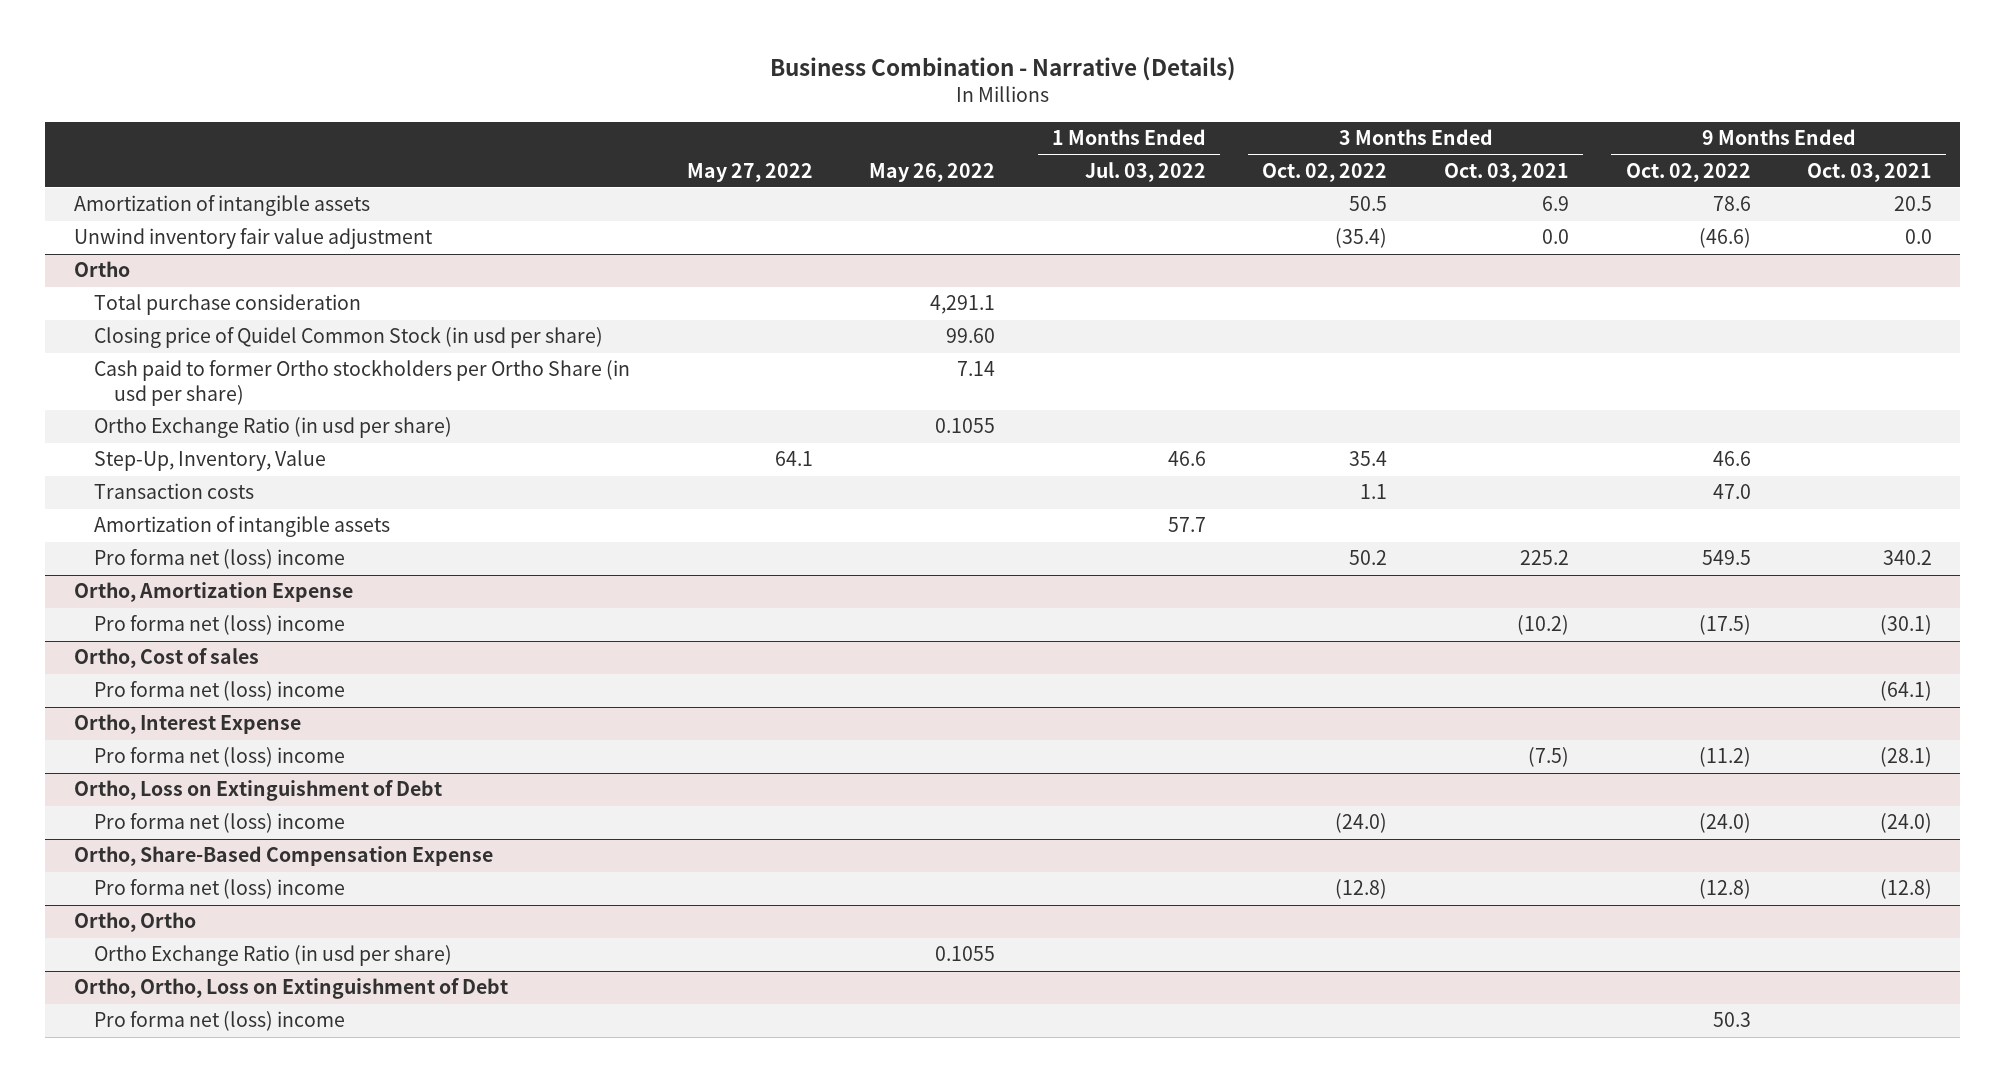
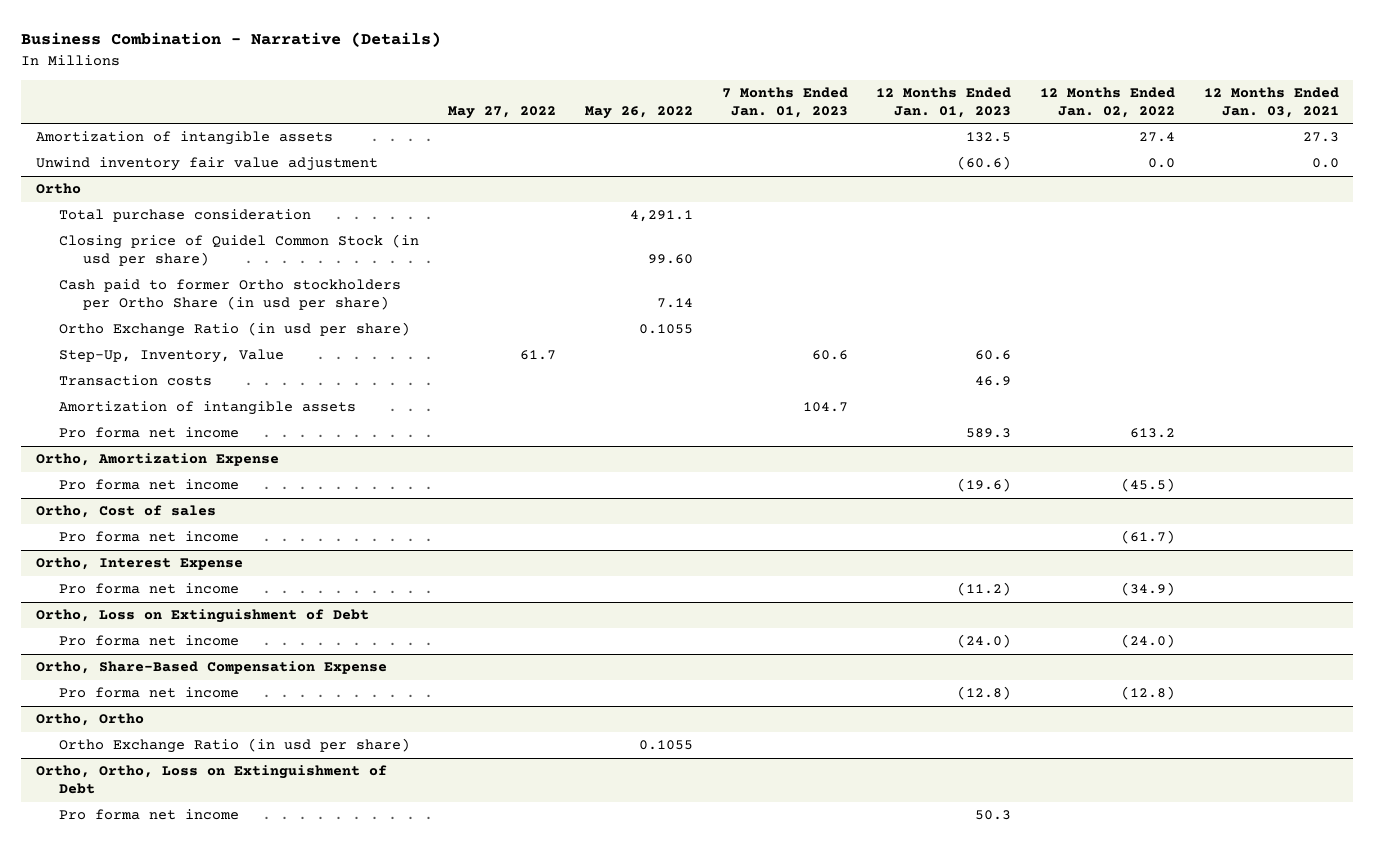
- | May 27, 2022 | May 26, 2022 | 1 Months Ended Jul. 03, 2022 | 3 Months Ended Oct. 02, 2022 | 3 Months Ended Oct. 03, 2021 | 9 Months Ended Oct. 02, 2022 | 9 Months Ended Oct. 03, 2021
+ | May 27, 2022 | May 26, 2022 | 7 Months Ended Jan. 01, 2023 | 12 Months Ended Jan. 01, 2023 | 12 Months Ended Jan. 02, 2022 | 12 Months Ended Jan. 03, 2021
@ Ortho
- Step-Up, Inventory, Value | 64.1 | | 46.6 | 35.4 | | 46.6 |
+ Step-Up, Inventory, Value | 61.7 | | 60.6 | 60.6 | |
- Pro forma net (loss) income | | | | 50.2 | 225.2 | 549.5 | 340.2
+ Pro forma net income | | | | 589.3 | 613.2 |
@ Ortho, Amortization Expense
- Pro forma net (loss) income | | | | | (10.2) | (17.5) | (30.1)
+ Pro forma net income | | | | (19.6) | (45.5) |
@ Ortho, Cost of sales
- Pro forma net (loss) income | | | | | | | (64.1)
+ Pro forma net income | | | | | (61.7) |
@ Ortho, Interest Expense
- Pro forma net (loss) income | | | | | (7.5) | (11.2) | (28.1)
+ Pro forma net income | | | | (11.2) | (34.9) |
@ Ortho, Loss on Extinguishment of Debt
- Pro forma net (loss) income | | | | (24.0) | | (24.0) | (24.0)
+ Pro forma net income | | | | (24.0) | (24.0) |
@ Ortho, Share-Based Compensation Expense
- Pro forma net (loss) income | | | | (12.8) | | (12.8) | (12.8)
+ Pro forma net income | | | | (12.8) | (12.8) |
@ Ortho, Ortho, Loss on Extinguishment of Debt
- Pro forma net (loss) income | | | | | | 50.3 |
+ Pro forma net income | | | | 50.3 | |

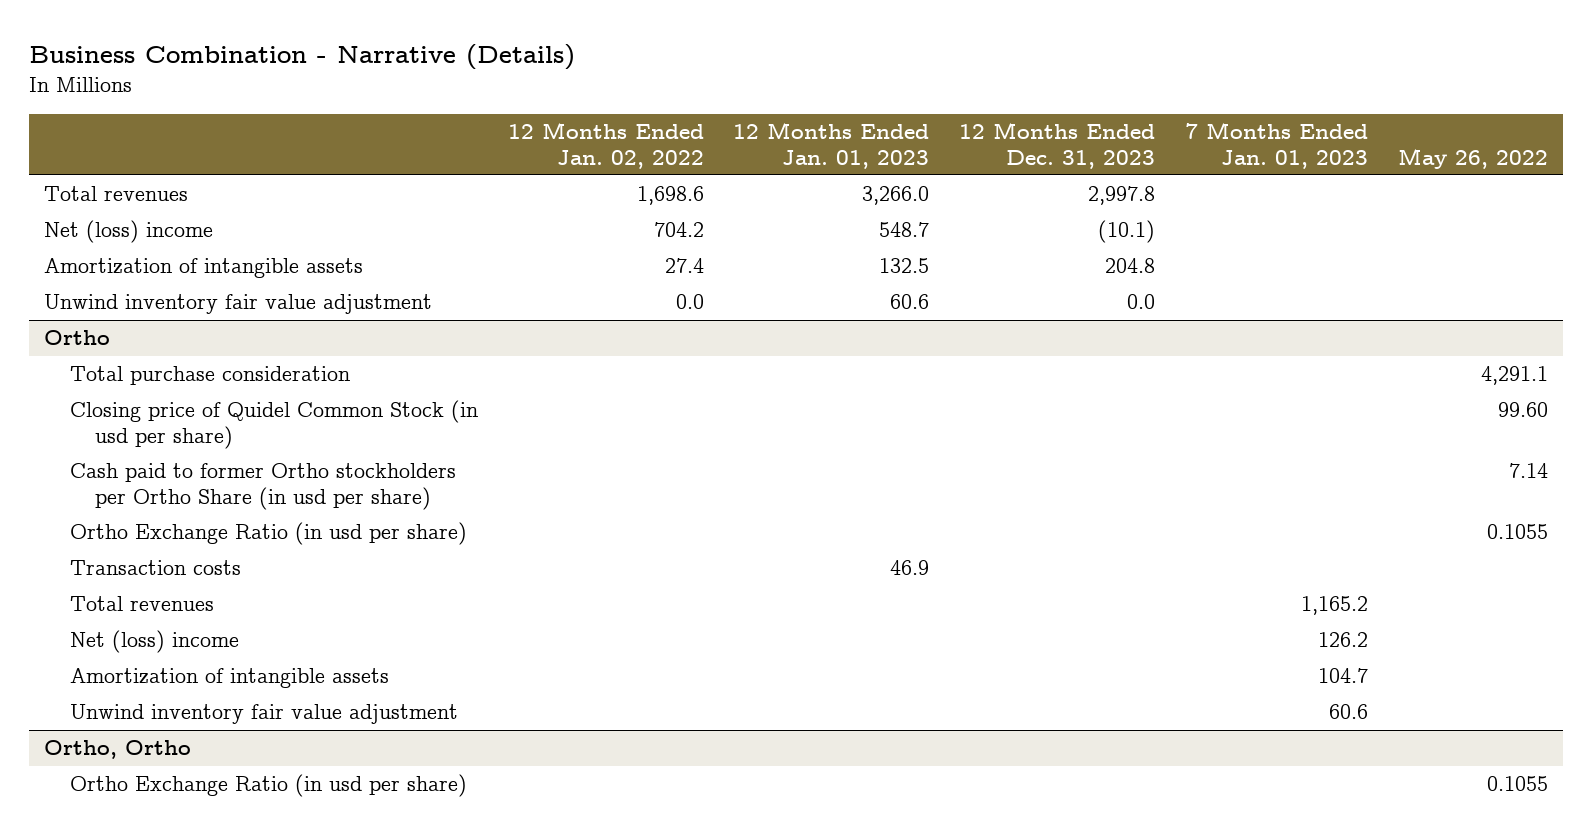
- | May 27, 2022 | May 26, 2022 | 7 Months Ended Jan. 01, 2023 | 12 Months Ended Jan. 01, 2023 | 12 Months Ended Jan. 02, 2022 | 12 Months Ended Jan. 03, 2021
+ | 12 Months Ended Jan. 02, 2022 | 12 Months Ended Jan. 01, 2023 | 12 Months Ended Dec. 31, 2023 | 7 Months Ended Jan. 01, 2023 | May 26, 2022
+ Total revenues | 1,698.6 | 3,266.0 | 2,997.8 | |
+ Net (loss) income | 704.2 | 548.7 | (10.1) | |
- Unwind inventory fair value adjustment | | | | (60.6) | 0.0 | 0.0
+ Unwind inventory fair value adjustment | 0.0 | 60.6 | 0.0 | |
@ Ortho
- Step-Up, Inventory, Value | 61.7 | | 60.6 | 60.6 | |
+ Total revenues | | | | 1,165.2 |
+ Net (loss) income | | | | 126.2 |
- Pro forma net income | | | | 589.3 | 613.2 |
- Ortho, Amortization Expense
- Pro forma net income | | | | (19.6) | (45.5) |
- Ortho, Cost of sales
- Pro forma net income | | | | | (61.7) |
- Ortho, Interest Expense
- Pro forma net income | | | | (11.2) | (34.9) |
- Ortho, Loss on Extinguishment of Debt
- Pro forma net income | | | | (24.0) | (24.0) |
- Ortho, Share-Based Compensation Expense
- Pro forma net income | | | | (12.8) | (12.8) |
@ Ortho
+ Unwind inventory fair value adjustment | | | | 60.6 |
- Ortho, Ortho, Loss on Extinguishment of Debt
- Pro forma net income | | | | 50.3 | |

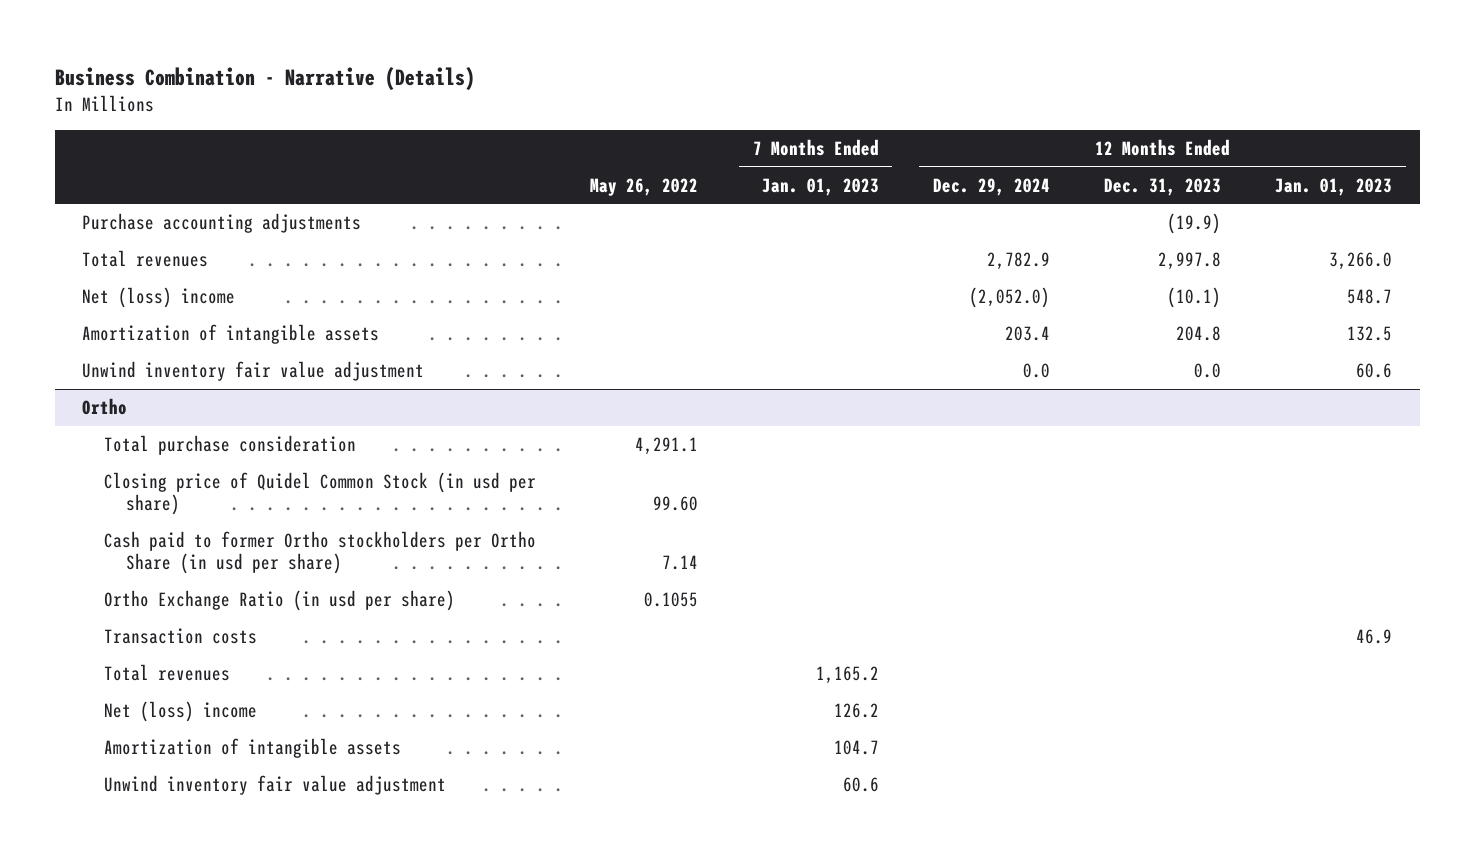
- | 12 Months Ended Jan. 02, 2022 | 12 Months Ended Jan. 01, 2023 | 12 Months Ended Dec. 31, 2023 | 7 Months Ended Jan. 01, 2023 | May 26, 2022
+ | May 26, 2022 | 7 Months Ended Jan. 01, 2023 | 12 Months Ended Dec. 29, 2024 | 12 Months Ended Dec. 31, 2023 | 12 Months Ended Jan. 01, 2023
+ Purchase accounting adjustments | | | | (19.9) |
- Ortho, Ortho
- Ortho Exchange Ratio (in usd per share) | | | | | 0.1055

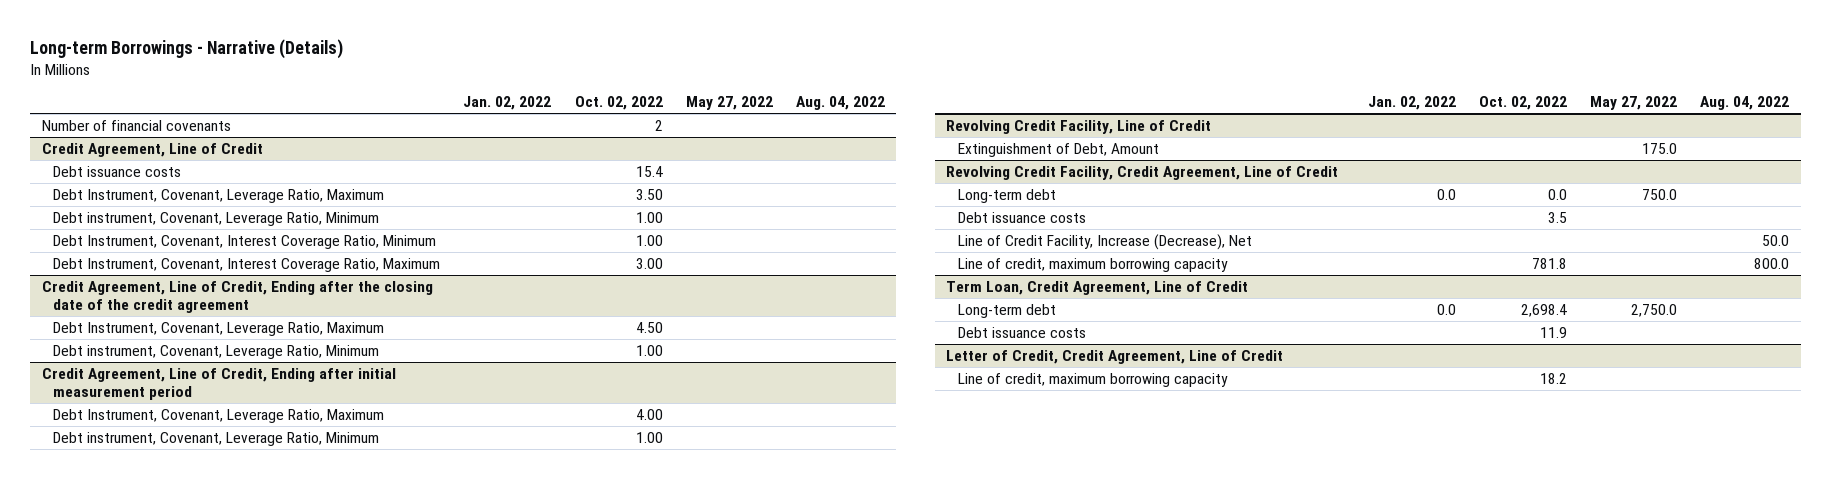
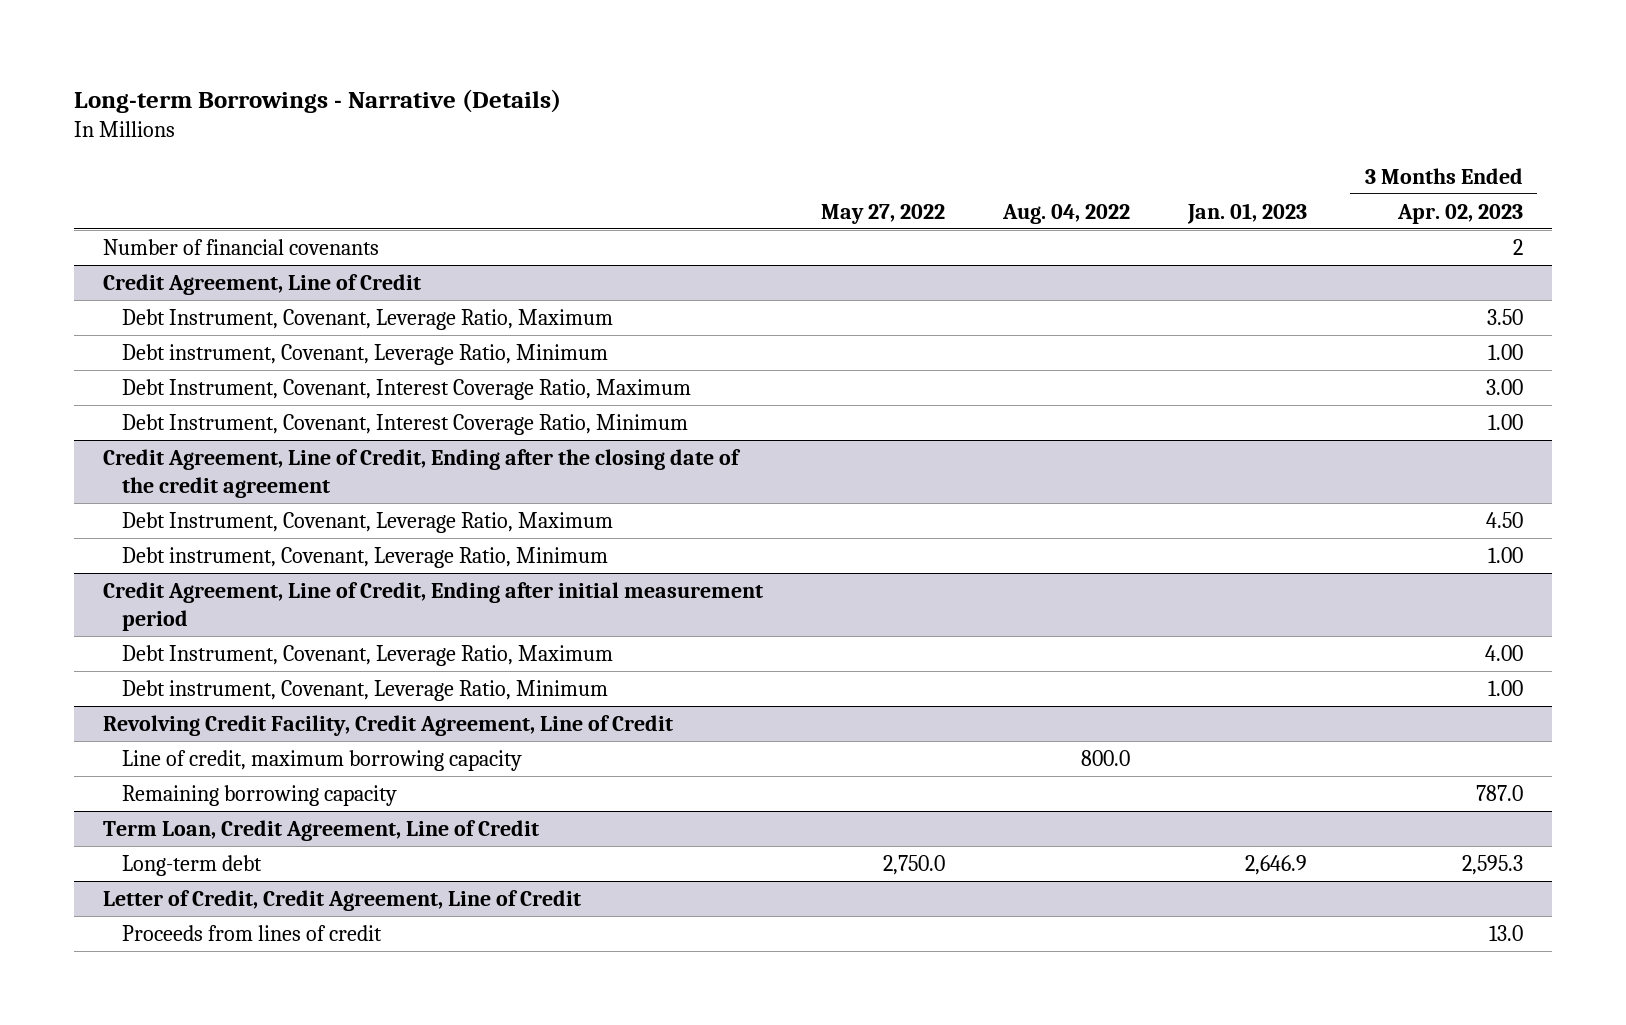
- | Jan. 02, 2022 | Oct. 02, 2022 | May 27, 2022 | Aug. 04, 2022
+ | May 27, 2022 | Aug. 04, 2022 | Jan. 01, 2023 | 3 Months Ended Apr. 02, 2023
@ Credit Agreement, Line of Credit
- Debt issuance costs | | 15.4 | |
moved down: Debt Instrument, Covenant, Interest Coverage Ratio, Minimum | | | | 1.00
- Revolving Credit Facility, Line of Credit
- Extinguishment of Debt, Amount | | | 175.0 |
@ Revolving Credit Facility, Credit Agreement, Line of Credit
- Long-term debt | 0.0 | 0.0 | 750.0 |
- Debt issuance costs | | 3.5 | |
- Line of Credit Facility, Increase (Decrease), Net | | | | 50.0
+ Remaining borrowing capacity | | | | 787.0
@ Term Loan, Credit Agreement, Line of Credit
- Debt issuance costs | | 11.9 | |
@ Letter of Credit, Credit Agreement, Line of Credit
- Line of credit, maximum borrowing capacity | | 18.2 | |
+ Proceeds from lines of credit | | | | 13.0

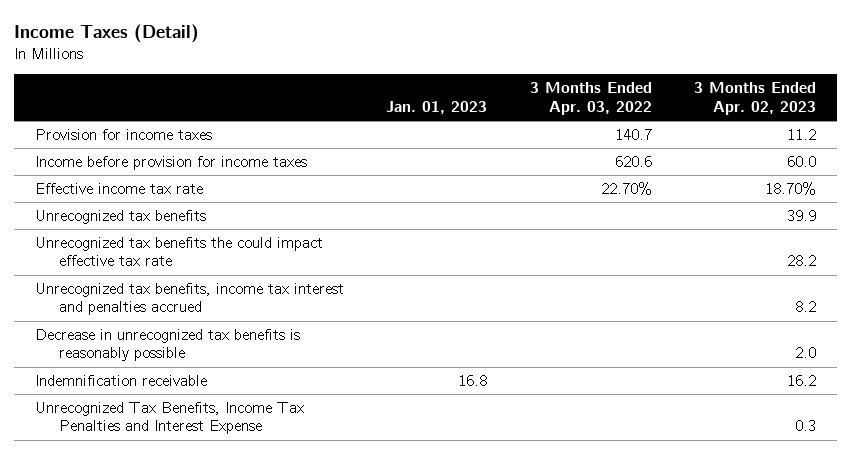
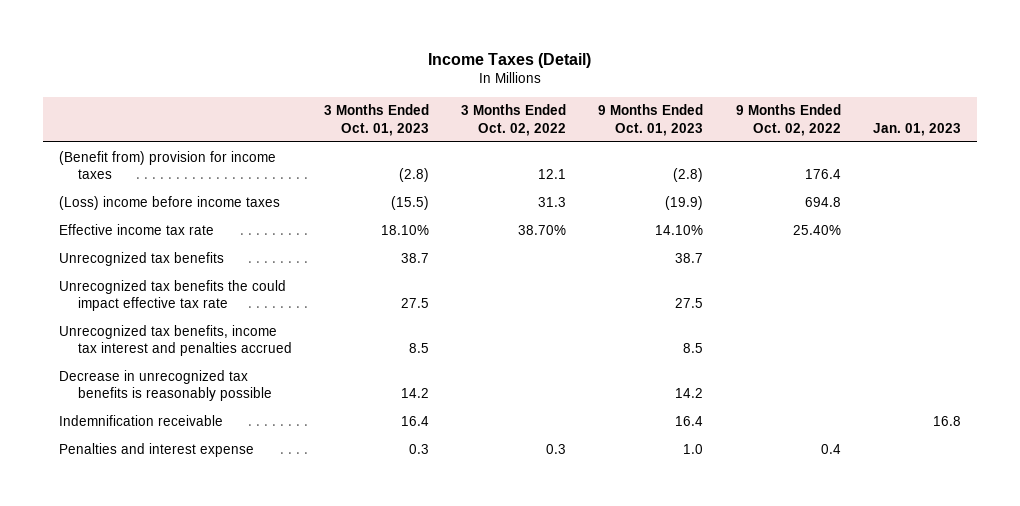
- | Jan. 01, 2023 | 3 Months Ended Apr. 03, 2022 | 3 Months Ended Apr. 02, 2023
+ | 3 Months Ended Oct. 01, 2023 | 3 Months Ended Oct. 02, 2022 | 9 Months Ended Oct. 01, 2023 | 9 Months Ended Oct. 02, 2022 | Jan. 01, 2023
- Provision for income taxes | | 140.7 | 11.2
- Income before provision for income taxes | | 620.6 | 60.0
+ (Benefit from) provision for income taxes | (2.8) | 12.1 | (2.8) | 176.4 |
+ (Loss) income before income taxes | (15.5) | 31.3 | (19.9) | 694.8 |
- Unrecognized Tax Benefits, Income Tax Penalties and Interest Expense | | | 0.3
+ Penalties and interest expense | 0.3 | 0.3 | 1.0 | 0.4 |

